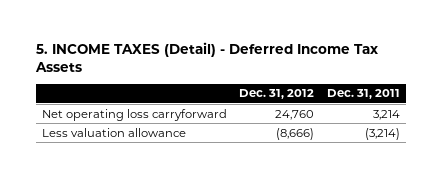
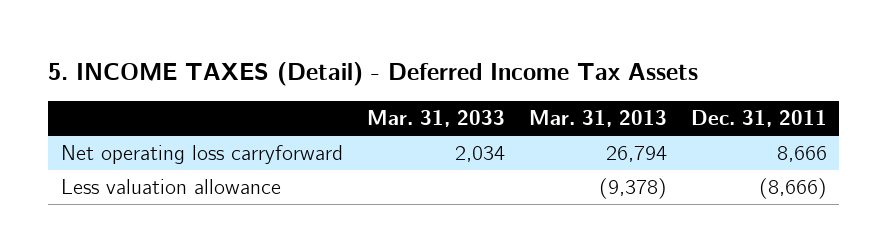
- | Dec. 31, 2012 | Dec. 31, 2011
+ | Mar. 31, 2033 | Mar. 31, 2013 | Dec. 31, 2011
- Net operating loss carryforward | 24,760 | 3,214
- Less valuation allowance | (8,666) | (3,214)
+ Net operating loss carryforward | 2,034 | 26,794 | 8,666
+ Less valuation allowance | | (9,378) | (8,666)

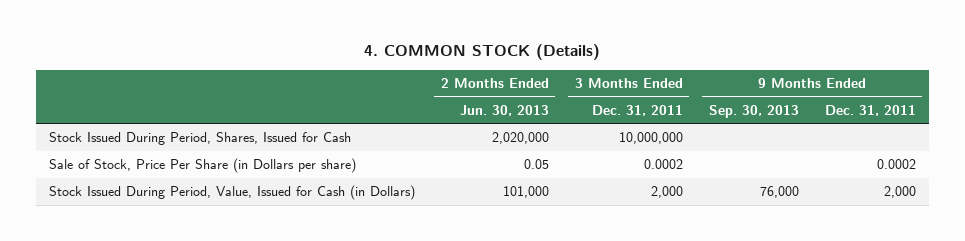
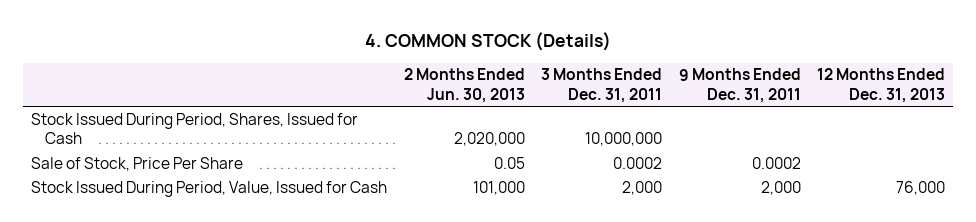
- | 2 Months Ended Jun. 30, 2013 | 3 Months Ended Dec. 31, 2011 | 9 Months Ended Sep. 30, 2013 | 9 Months Ended Dec. 31, 2011
+ | 2 Months Ended Jun. 30, 2013 | 3 Months Ended Dec. 31, 2011 | 9 Months Ended Dec. 31, 2011 | 12 Months Ended Dec. 31, 2013
- Sale of Stock, Price Per Share (in Dollars per share) | 0.05 | 0.0002 | | 0.0002
- Stock Issued During Period, Value, Issued for Cash (in Dollars) | 101,000 | 2,000 | 76,000 | 2,000
+ Sale of Stock, Price Per Share | 0.05 | 0.0002 | 0.0002 |
+ Stock Issued During Period, Value, Issued for Cash | 101,000 | 2,000 | 2,000 | 76,000

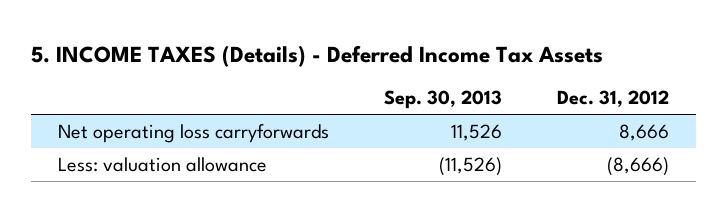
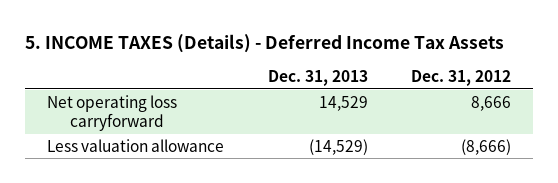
- | Sep. 30, 2013 | Dec. 31, 2012
+ | Dec. 31, 2013 | Dec. 31, 2012
- Net operating loss carryforwards | 11,526 | 8,666
- Less: valuation allowance | (11,526) | (8,666)
+ Net operating loss carryforward | 14,529 | 8,666
+ Less valuation allowance | (14,529) | (8,666)

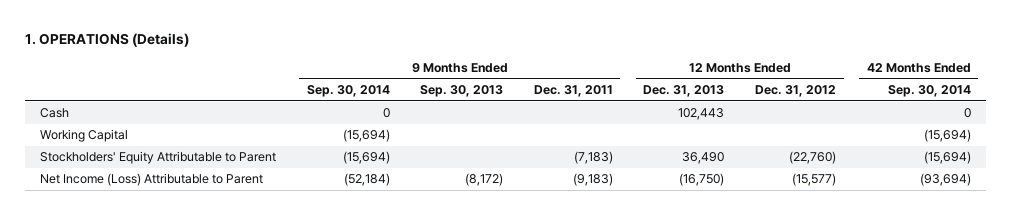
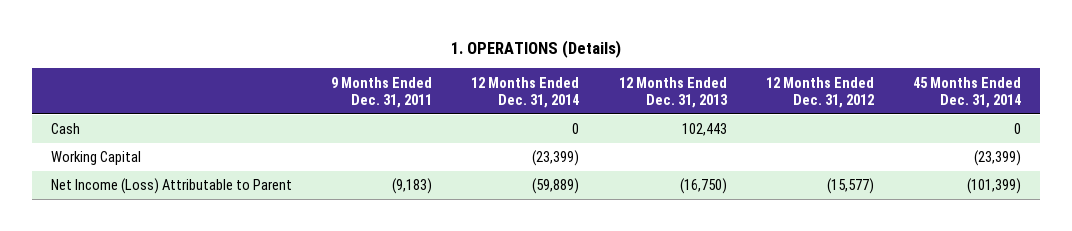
- | 9 Months Ended Sep. 30, 2014 | 9 Months Ended Sep. 30, 2013 | 9 Months Ended Dec. 31, 2011 | 12 Months Ended Dec. 31, 2013 | 12 Months Ended Dec. 31, 2012 | 42 Months Ended Sep. 30, 2014
+ | 9 Months Ended Dec. 31, 2011 | 12 Months Ended Dec. 31, 2014 | 12 Months Ended Dec. 31, 2013 | 12 Months Ended Dec. 31, 2012 | 45 Months Ended Dec. 31, 2014
- Stockholders' Equity Attributable to Parent | (15,694) | | (7,183) | 36,490 | (22,760) | (15,694)

